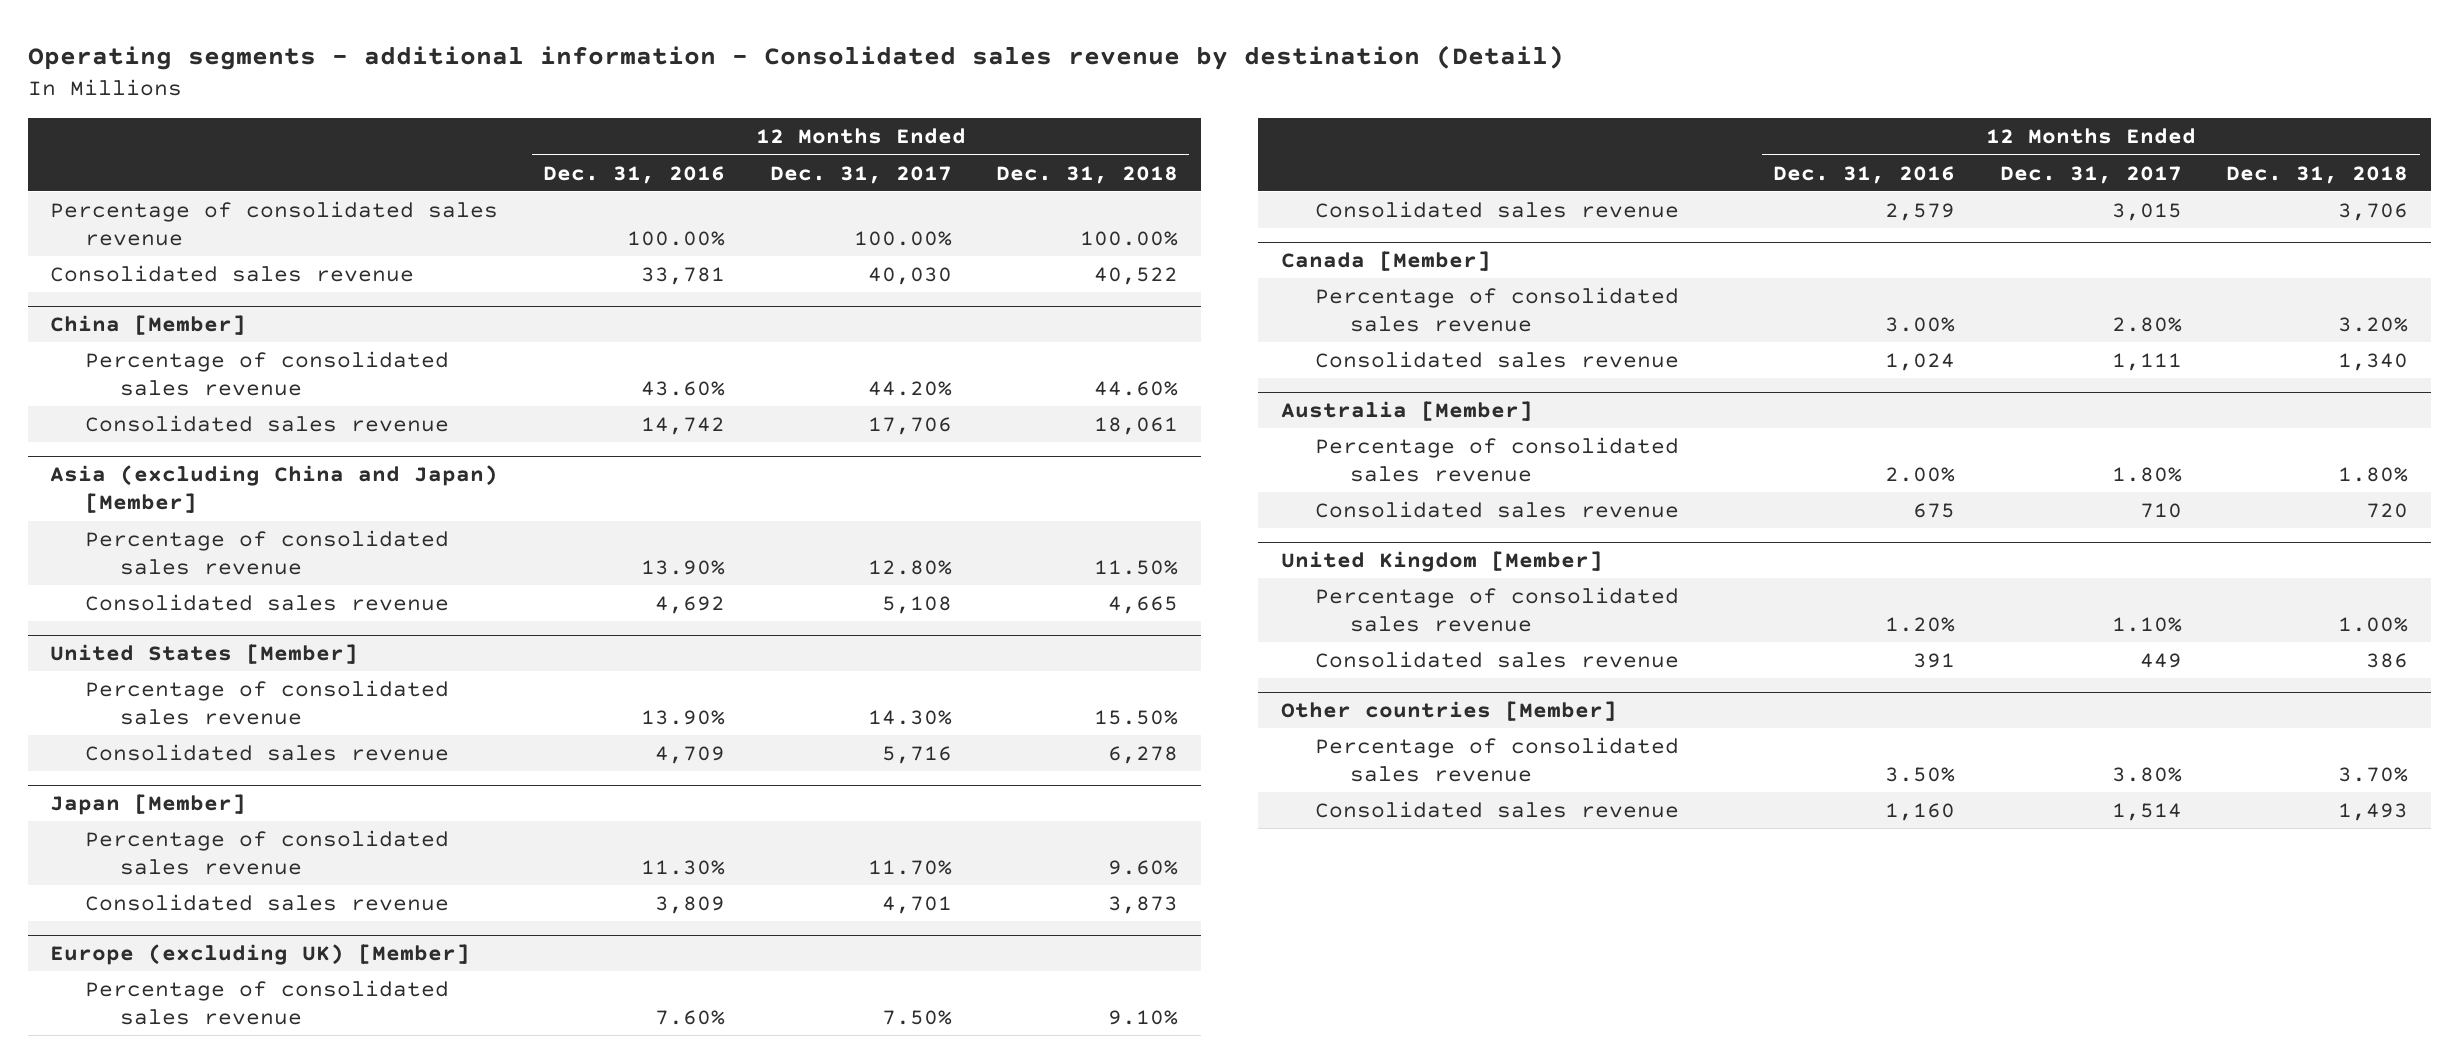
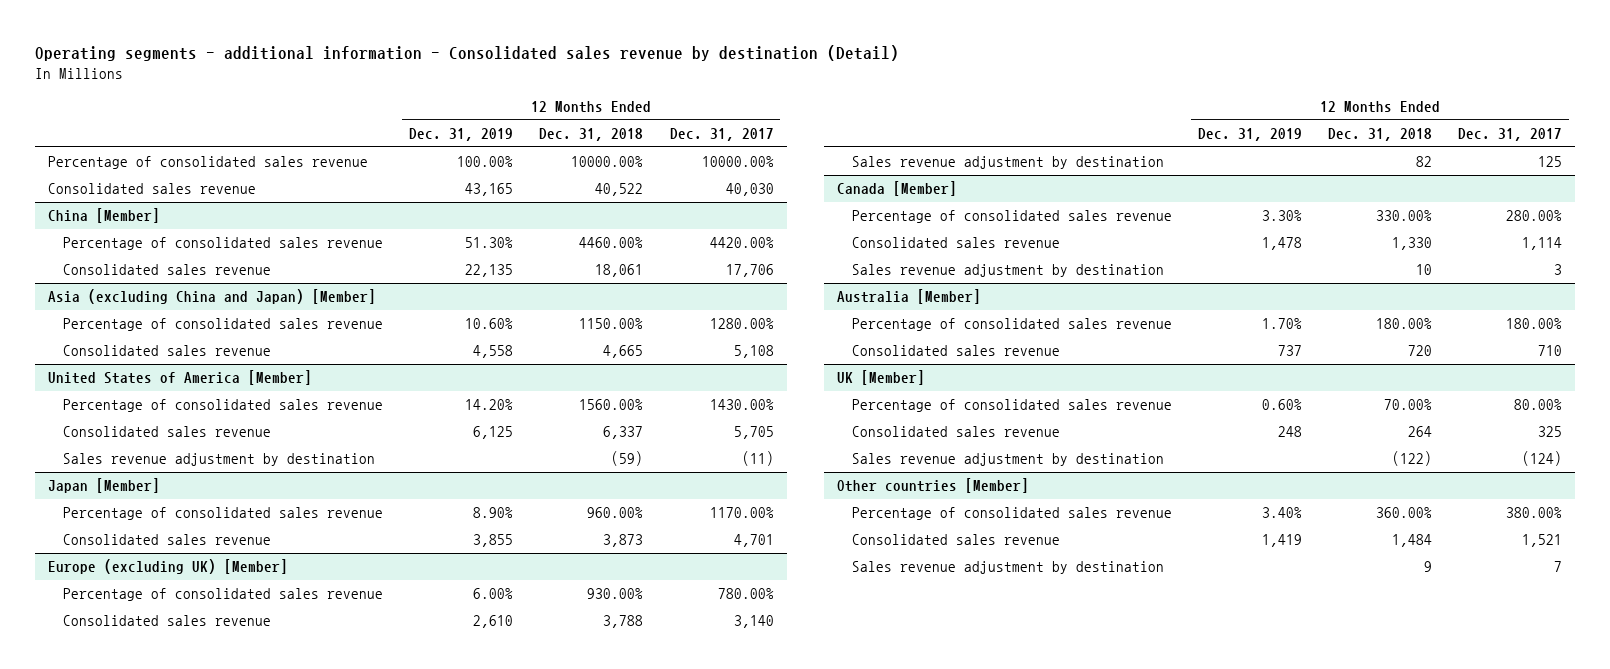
- | 12 Months Ended Dec. 31, 2016 | 12 Months Ended Dec. 31, 2017 | 12 Months Ended Dec. 31, 2018
+ | 12 Months Ended Dec. 31, 2019 | 12 Months Ended Dec. 31, 2018 | 12 Months Ended Dec. 31, 2017
- Percentage of consolidated sales revenue | 100.00% | 100.00% | 100.00%
+ Percentage of consolidated sales revenue | 100.00% | 10000.00% | 10000.00%
@ China [Member]
- Percentage of consolidated sales revenue | 43.60% | 44.20% | 44.60%
+ Percentage of consolidated sales revenue | 51.30% | 4460.00% | 4420.00%
@ Asia (excluding China and Japan) [Member]
- Percentage of consolidated sales revenue | 13.90% | 12.80% | 11.50%
+ Percentage of consolidated sales revenue | 10.60% | 1150.00% | 1280.00%
- United States [Member]
- Percentage of consolidated sales revenue | 13.90% | 14.30% | 15.50%
- Consolidated sales revenue | 4,709 | 5,716 | 6,278
+ United States of America [Member]
+ Percentage of consolidated sales revenue | 14.20% | 1560.00% | 1430.00%
+ Consolidated sales revenue | 6,125 | 6,337 | 5,705
+ Sales revenue adjustment by destination | | (59) | (11)
@ Japan [Member]
- Percentage of consolidated sales revenue | 11.30% | 11.70% | 9.60%
+ Percentage of consolidated sales revenue | 8.90% | 960.00% | 1170.00%
@ Europe (excluding UK) [Member]
- Percentage of consolidated sales revenue | 7.60% | 7.50% | 9.10%
- Consolidated sales revenue | 2,579 | 3,015 | 3,706
+ Percentage of consolidated sales revenue | 6.00% | 930.00% | 780.00%
+ Consolidated sales revenue | 2,610 | 3,788 | 3,140
+ Sales revenue adjustment by destination | | 82 | 125
@ Canada [Member]
- Percentage of consolidated sales revenue | 3.00% | 2.80% | 3.20%
- Consolidated sales revenue | 1,024 | 1,111 | 1,340
+ Percentage of consolidated sales revenue | 3.30% | 330.00% | 280.00%
+ Consolidated sales revenue | 1,478 | 1,330 | 1,114
+ Sales revenue adjustment by destination | | 10 | 3
@ Australia [Member]
- Percentage of consolidated sales revenue | 2.00% | 1.80% | 1.80%
+ Percentage of consolidated sales revenue | 1.70% | 180.00% | 180.00%
- United Kingdom [Member]
- Percentage of consolidated sales revenue | 1.20% | 1.10% | 1.00%
- Consolidated sales revenue | 391 | 449 | 386
+ UK [Member]
+ Percentage of consolidated sales revenue | 0.60% | 70.00% | 80.00%
+ Consolidated sales revenue | 248 | 264 | 325
+ Sales revenue adjustment by destination | | (122) | (124)
@ Other countries [Member]
- Percentage of consolidated sales revenue | 3.50% | 3.80% | 3.70%
- Consolidated sales revenue | 1,160 | 1,514 | 1,493
+ Percentage of consolidated sales revenue | 3.40% | 360.00% | 380.00%
+ Consolidated sales revenue | 1,419 | 1,484 | 1,521
+ Sales revenue adjustment by destination | | 9 | 7

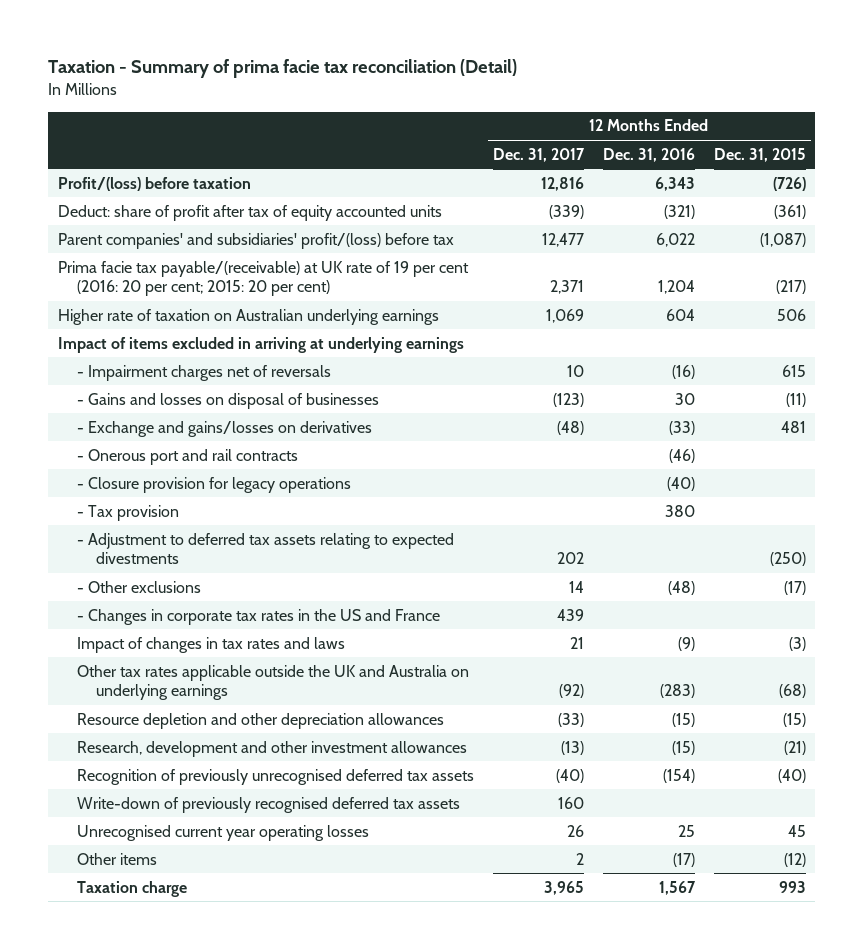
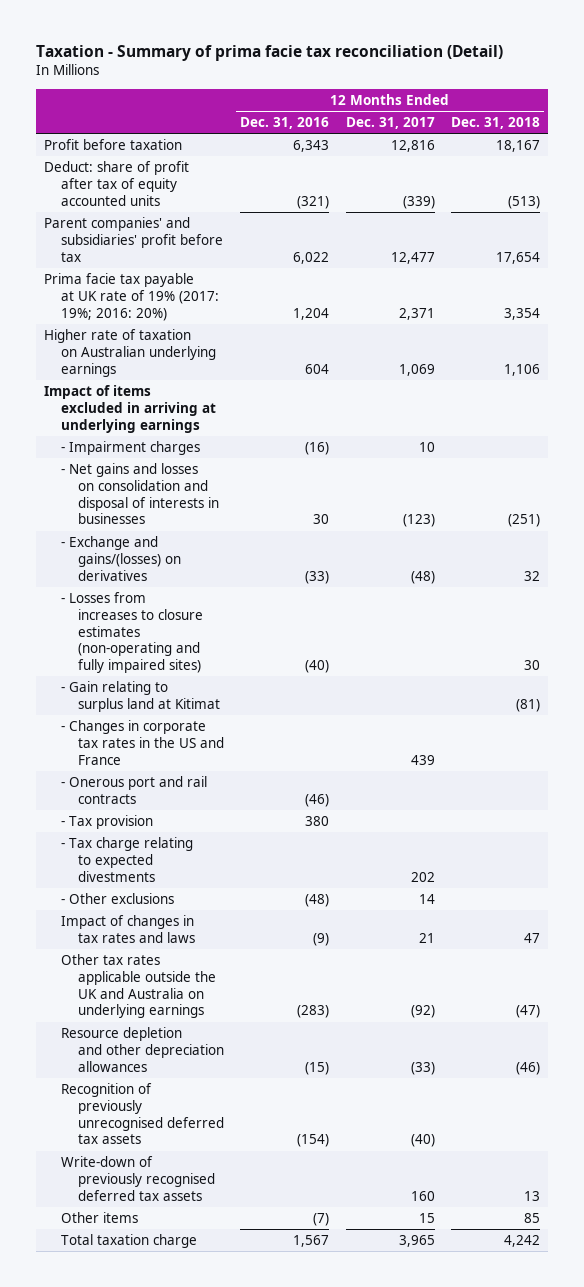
- | 12 Months Ended Dec. 31, 2017 | 12 Months Ended Dec. 31, 2016 | 12 Months Ended Dec. 31, 2015
+ | 12 Months Ended Dec. 31, 2016 | 12 Months Ended Dec. 31, 2017 | 12 Months Ended Dec. 31, 2018
- Profit/(loss) before taxation | 12,816 | 6,343 | (726)
+ Profit before taxation | 6,343 | 12,816 | 18,167
- Parent companies' and subsidiaries' profit/(loss) before tax | 12,477 | 6,022 | (1,087)
- Prima facie tax payable/(receivable) at UK rate of 19 per cent (2016: 20 per cent; 2015: 20 per cent) | 2,371 | 1,204 | (217)
+ Parent companies' and subsidiaries' profit before tax | 6,022 | 12,477 | 17,654
+ Prima facie tax payable at UK rate of 19% (2017: 19%; 2016: 20%) | 1,204 | 2,371 | 3,354
- - Impairment charges net of reversals | 10 | (16) | 615
- - Gains and losses on disposal of businesses | (123) | 30 | (11)
- - Exchange and gains/losses on derivatives | (48) | (33) | 481
+ - Impairment charges | (16) | 10 |
+ - Net gains and losses on consolidation and disposal of interests in businesses | 30 | (123) | (251)
+ - Exchange and gains/(losses) on derivatives | (33) | (48) | 32
+ - Losses from increases to closure estimates (non-operating and fully impaired sites) | (40) | | 30
+ - Gain relating to surplus land at Kitimat | | | (81)
moved up: - Changes in corporate tax rates in the US and France | | 439 |
- - Closure provision for legacy operations | | (40) |
- - Adjustment to deferred tax assets relating to expected divestments | 202 | | (250)
+ - Tax charge relating to expected divestments | | 202 |
- Research, development and other investment allowances | (13) | (15) | (21)
- Unrecognised current year operating losses | 26 | 25 | 45
- Other items | 2 | (17) | (12)
- Taxation charge | 3,965 | 1,567 | 993
+ Other items | (7) | 15 | 85
+ Total taxation charge | 1,567 | 3,965 | 4,242

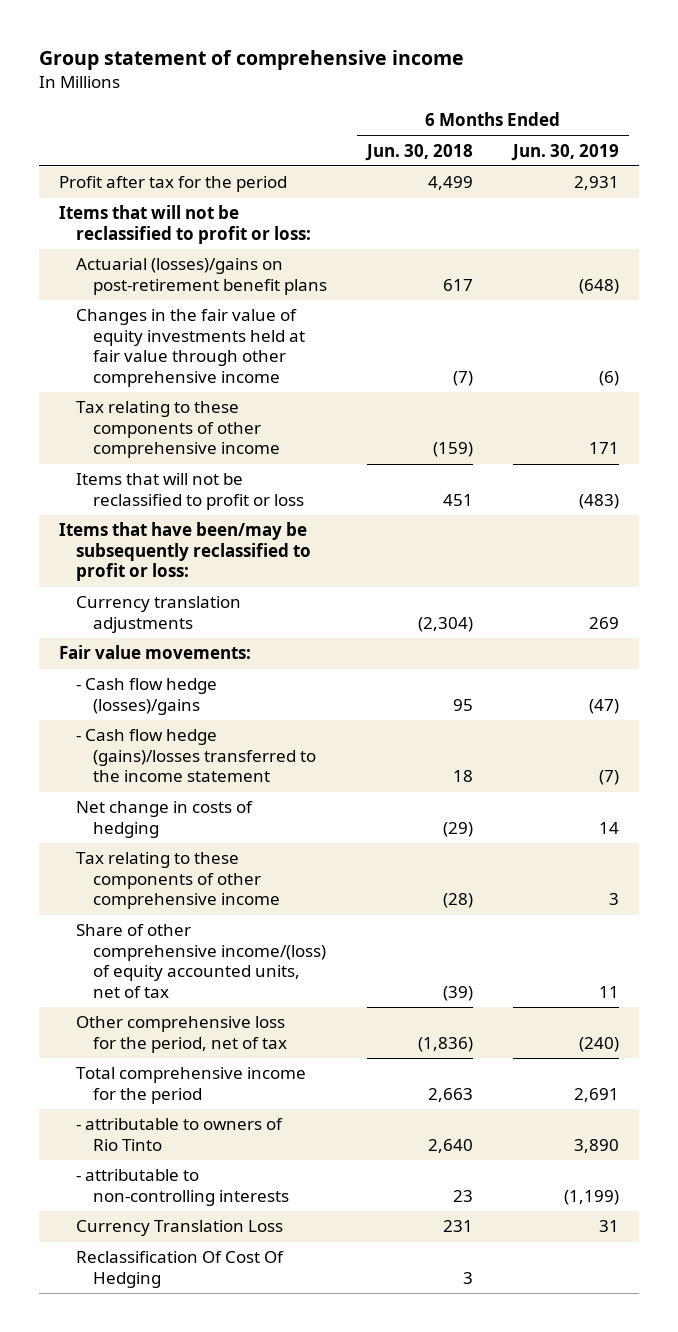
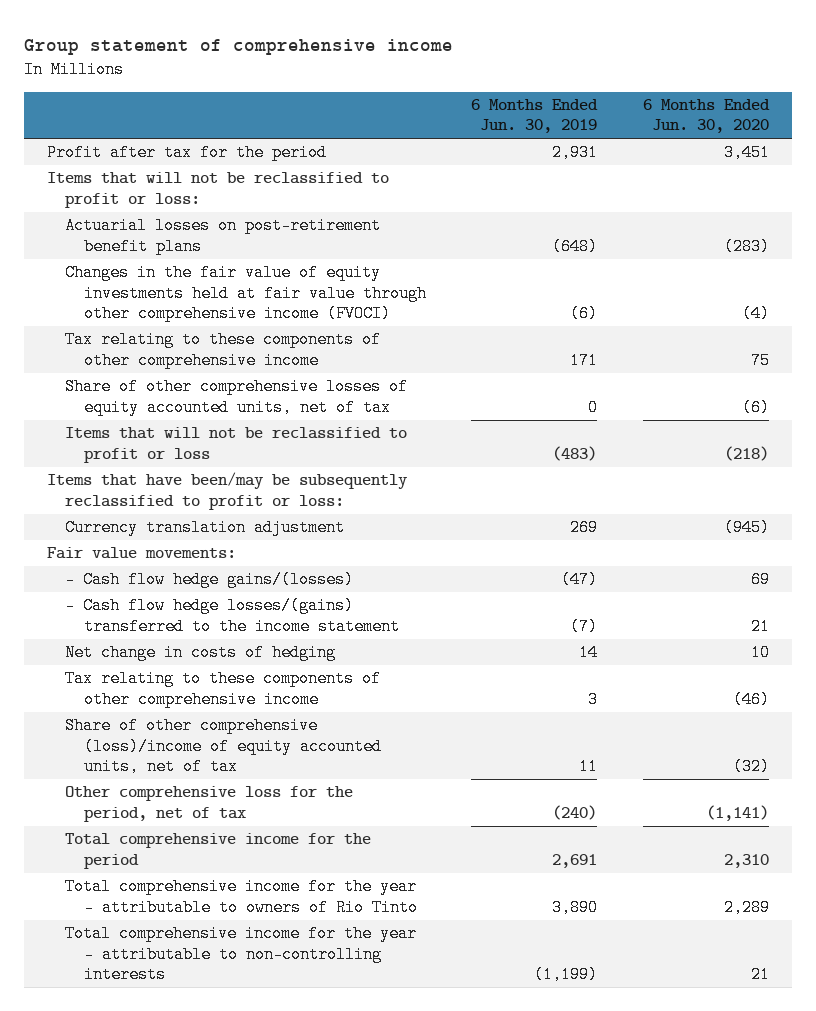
- | 6 Months Ended Jun. 30, 2018 | 6 Months Ended Jun. 30, 2019
+ | 6 Months Ended Jun. 30, 2019 | 6 Months Ended Jun. 30, 2020
- Actuarial (losses)/gains on post-retirement benefit plans | 617 | (648)
- Changes in the fair value of equity investments held at fair value through other comprehensive income | (7) | (6)
+ Actuarial losses on post-retirement benefit plans | (648) | (283)
+ Changes in the fair value of equity investments held at fair value through other comprehensive income (FVOCI) | (6) | (4)
+ Share of other comprehensive losses of equity accounted units, net of tax | 0 | (6)
- Currency translation adjustments | (2,304) | 269
+ Currency translation adjustment | 269 | (945)
- - Cash flow hedge (losses)/gains | 95 | (47)
- - Cash flow hedge (gains)/losses transferred to the income statement | 18 | (7)
+ - Cash flow hedge gains/(losses) | (47) | 69
+ - Cash flow hedge losses/(gains) transferred to the income statement | (7) | 21
- Share of other comprehensive income/(loss) of equity accounted units, net of tax | (39) | 11
+ Share of other comprehensive (loss)/income of equity accounted units, net of tax | 11 | (32)
- - attributable to owners of Rio Tinto | 2,640 | 3,890
- - attributable to non-controlling interests | 23 | (1,199)
- Currency Translation Loss | 231 | 31
- Reclassification Of Cost Of Hedging | 3 |
+ Total comprehensive income for the year - attributable to owners of Rio Tinto | 3,890 | 2,289
+ Total comprehensive income for the year - attributable to non-controlling interests | (1,199) | 21

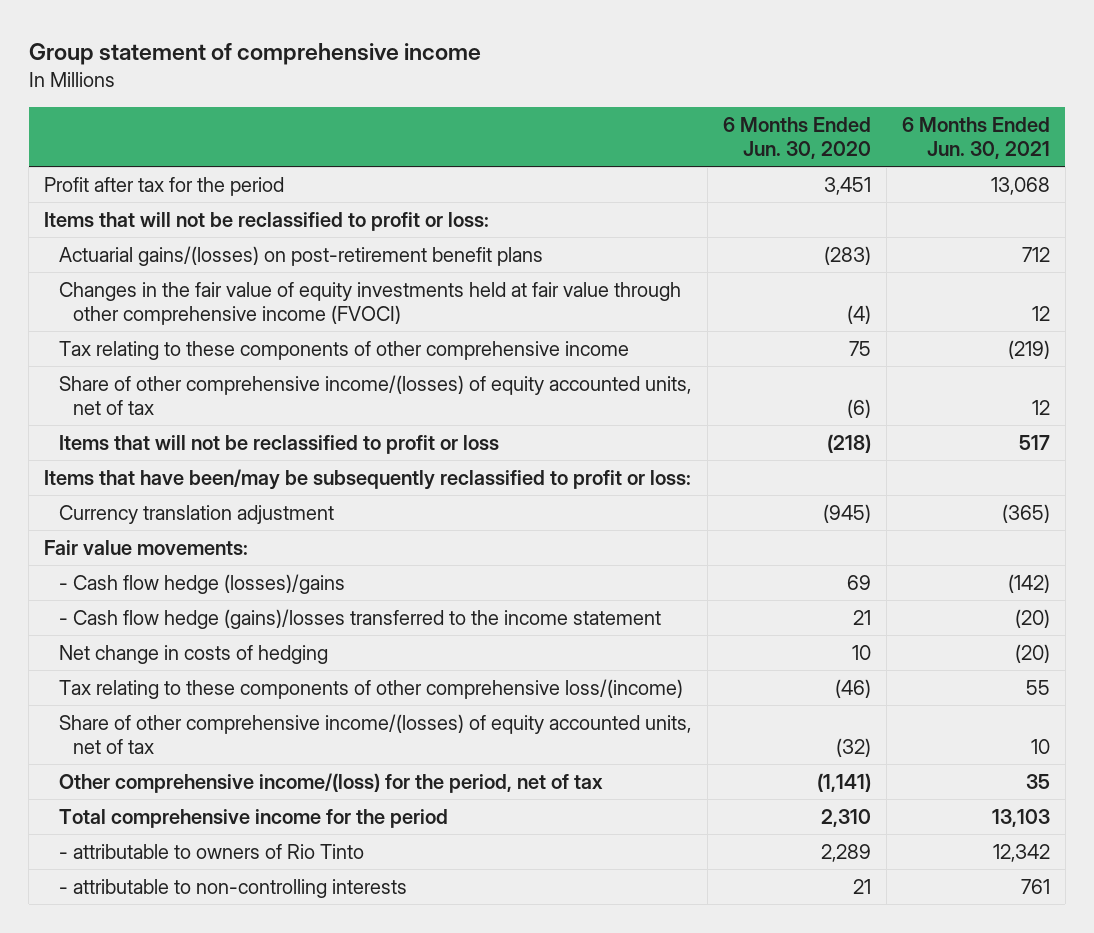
- | 6 Months Ended Jun. 30, 2019 | 6 Months Ended Jun. 30, 2020
+ | 6 Months Ended Jun. 30, 2020 | 6 Months Ended Jun. 30, 2021
- Actuarial losses on post-retirement benefit plans | (648) | (283)
+ Actuarial gains/(losses) on post-retirement benefit plans | (283) | 712
- Share of other comprehensive losses of equity accounted units, net of tax | 0 | (6)
+ Share of other comprehensive income/(losses) of equity accounted units, net of tax | (6) | 12
- - Cash flow hedge gains/(losses) | (47) | 69
- - Cash flow hedge losses/(gains) transferred to the income statement | (7) | 21
+ - Cash flow hedge (losses)/gains | 69 | (142)
+ - Cash flow hedge (gains)/losses transferred to the income statement | 21 | (20)
- Tax relating to these components of other comprehensive income | 3 | (46)
- Share of other comprehensive (loss)/income of equity accounted units, net of tax | 11 | (32)
- Other comprehensive loss for the period, net of tax | (240) | (1,141)
+ Tax relating to these components of other comprehensive loss/(income) | (46) | 55
+ Share of other comprehensive income/(losses) of equity accounted units, net of tax | (32) | 10
+ Other comprehensive income/(loss) for the period, net of tax | (1,141) | 35
- Total comprehensive income for the year - attributable to owners of Rio Tinto | 3,890 | 2,289
- Total comprehensive income for the year - attributable to non-controlling interests | (1,199) | 21
+ - attributable to owners of Rio Tinto | 2,289 | 12,342
+ - attributable to non-controlling interests | 21 | 761

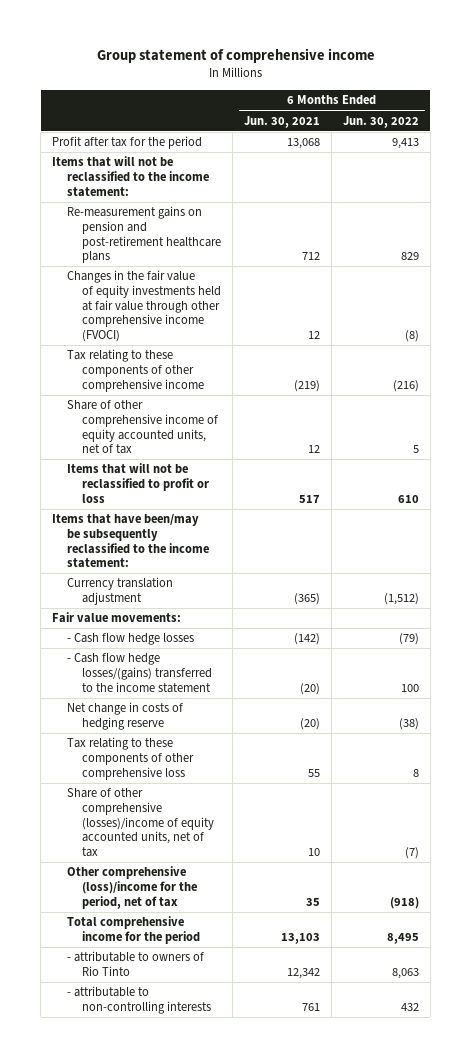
- | 6 Months Ended Jun. 30, 2020 | 6 Months Ended Jun. 30, 2021
+ | 6 Months Ended Jun. 30, 2021 | 6 Months Ended Jun. 30, 2022
- Items that will not be reclassified to profit or loss:
- Actuarial gains/(losses) on post-retirement benefit plans | (283) | 712
+ Items that will not be reclassified to the income statement:
+ Re-measurement gains on pension and post-retirement healthcare plans | 712 | 829
- Share of other comprehensive income/(losses) of equity accounted units, net of tax | (6) | 12
+ Share of other comprehensive income of equity accounted units, net of tax | 12 | 5
- Items that have been/may be subsequently reclassified to profit or loss:
+ Items that have been/may be subsequently reclassified to the income statement:
- - Cash flow hedge (losses)/gains | 69 | (142)
- - Cash flow hedge (gains)/losses transferred to the income statement | 21 | (20)
- Net change in costs of hedging | 10 | (20)
- Tax relating to these components of other comprehensive loss/(income) | (46) | 55
- Share of other comprehensive income/(losses) of equity accounted units, net of tax | (32) | 10
- Other comprehensive income/(loss) for the period, net of tax | (1,141) | 35
+ - Cash flow hedge losses | (142) | (79)
+ - Cash flow hedge losses/(gains) transferred to the income statement | (20) | 100
+ Net change in costs of hedging reserve | (20) | (38)
+ Tax relating to these components of other comprehensive loss | 55 | 8
+ Share of other comprehensive (losses)/income of equity accounted units, net of tax | 10 | (7)
+ Other comprehensive (loss)/income for the period, net of tax | 35 | (918)

